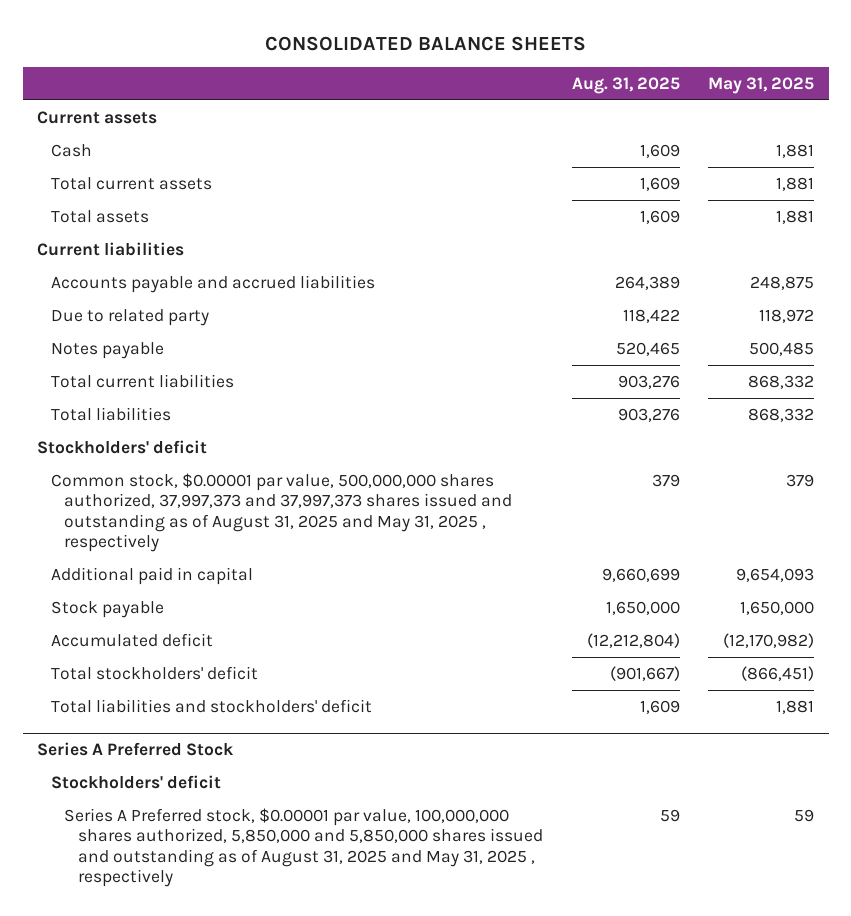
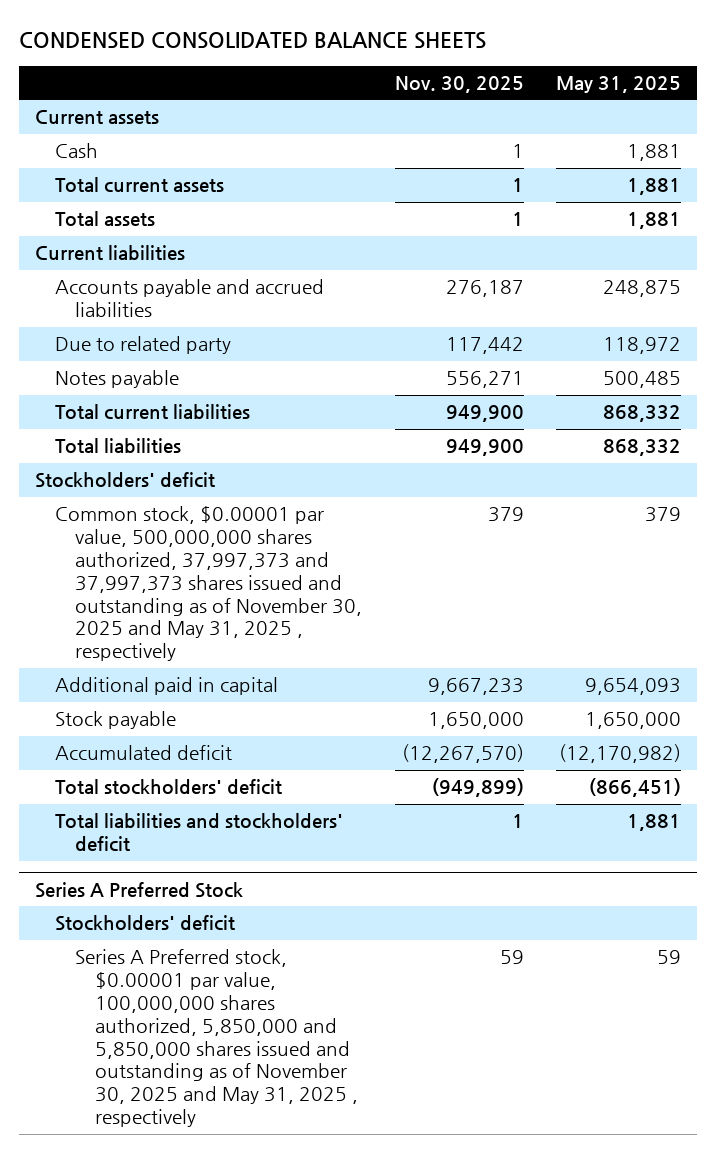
- CONSOLIDATED BALANCE SHEETS
+ CONDENSED CONSOLIDATED BALANCE SHEETS
- | Aug. 31, 2025 | May 31, 2025
+ | Nov. 30, 2025 | May 31, 2025
- Common stock, $0.00001 par value, 500,000,000 shares authorized, 37,997,373 and 37,997,373 shares issued and outstanding as of August 31, 2025 and May 31, 2025 , respectively | 379 | 379
+ Common stock, $0.00001 par value, 500,000,000 shares authorized, 37,997,373 and 37,997,373 shares issued and outstanding as of November 30, 2025 and May 31, 2025 , respectively | 379 | 379
@ Series A Preferred Stock
- Series A Preferred stock, $0.00001 par value, 100,000,000 shares authorized, 5,850,000 and 5,850,000 shares issued and outstanding as of August 31, 2025 and May 31, 2025 , respectively | 59 | 59
+ Series A Preferred stock, $0.00001 par value, 100,000,000 shares authorized, 5,850,000 and 5,850,000 shares issued and outstanding as of November 30, 2025 and May 31, 2025 , respectively | 59 | 59

